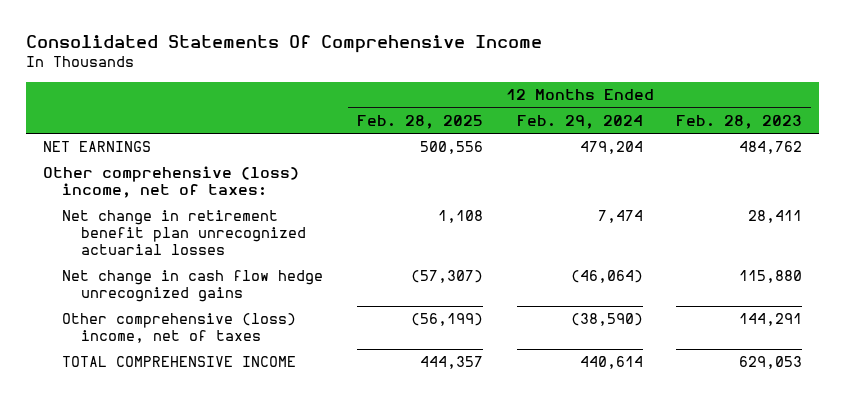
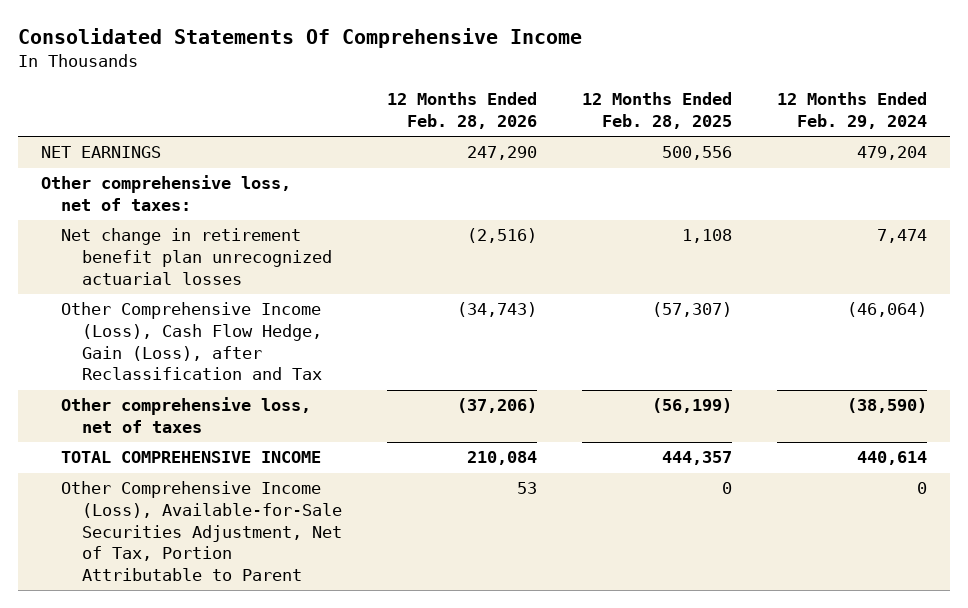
- | 12 Months Ended Feb. 28, 2025 | 12 Months Ended Feb. 29, 2024 | 12 Months Ended Feb. 28, 2023
+ | 12 Months Ended Feb. 28, 2026 | 12 Months Ended Feb. 28, 2025 | 12 Months Ended Feb. 29, 2024
- Other comprehensive (loss) income, net of taxes:
+ Other comprehensive loss, net of taxes:
- Net change in cash flow hedge unrecognized gains | (57,307) | (46,064) | 115,880
- Other comprehensive (loss) income, net of taxes | (56,199) | (38,590) | 144,291
+ Other Comprehensive Income (Loss), Cash Flow Hedge, Gain (Loss), after Reclassification and Tax | (34,743) | (57,307) | (46,064)
+ Other comprehensive loss, net of taxes | (37,206) | (56,199) | (38,590)
+ Other Comprehensive Income (Loss), Available-for-Sale Securities Adjustment, Net of Tax, Portion Attributable to Parent | 53 | 0 | 0

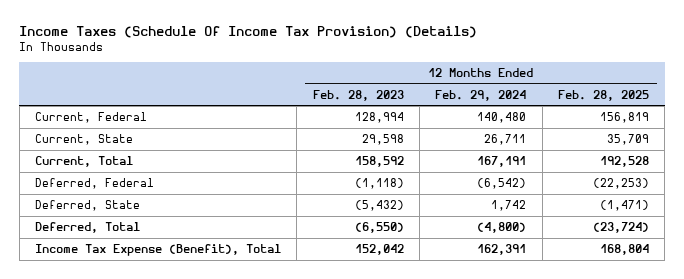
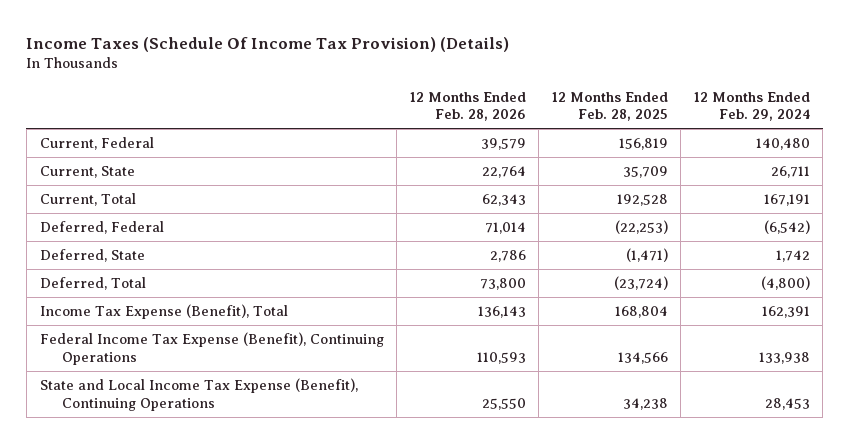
- | 12 Months Ended Feb. 28, 2023 | 12 Months Ended Feb. 29, 2024 | 12 Months Ended Feb. 28, 2025
+ | 12 Months Ended Feb. 28, 2026 | 12 Months Ended Feb. 28, 2025 | 12 Months Ended Feb. 29, 2024
+ Federal Income Tax Expense (Benefit), Continuing Operations | 110,593 | 134,566 | 133,938
+ State and Local Income Tax Expense (Benefit), Continuing Operations | 25,550 | 34,238 | 28,453

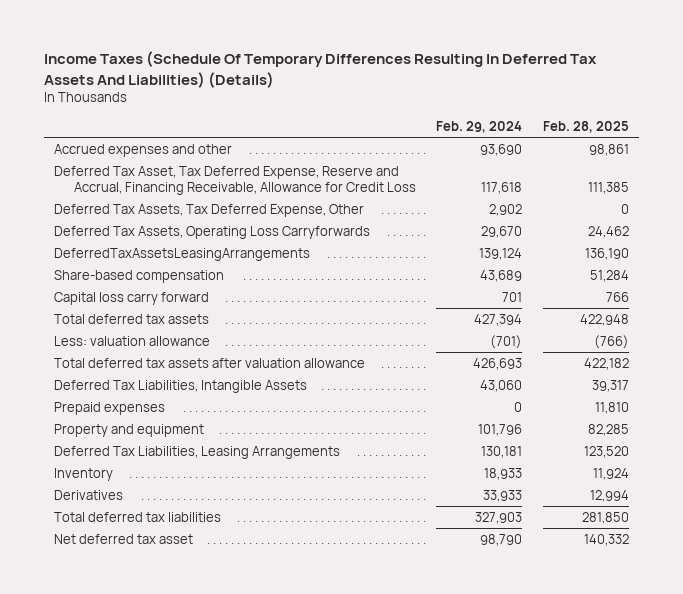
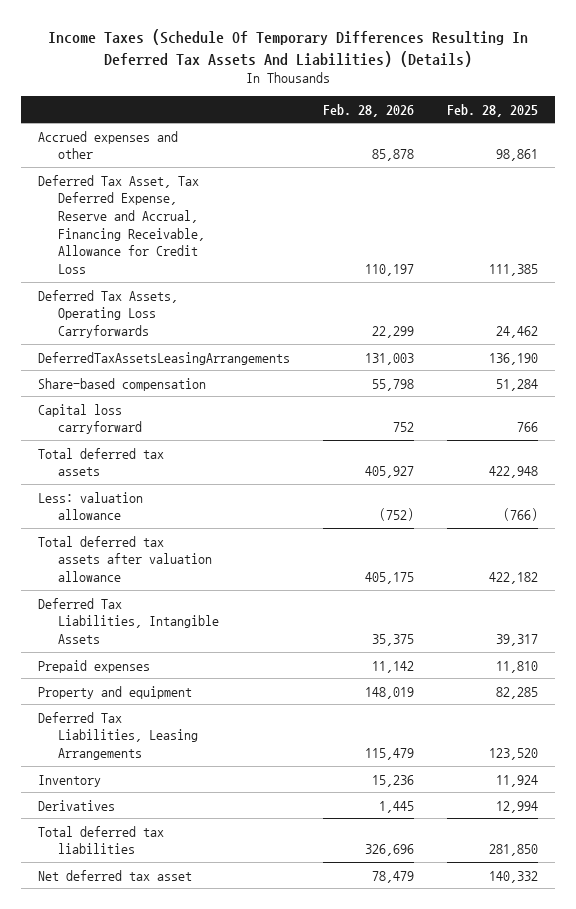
- | Feb. 29, 2024 | Feb. 28, 2025
+ | Feb. 28, 2026 | Feb. 28, 2025
- Deferred Tax Assets, Tax Deferred Expense, Other | 2,902 | 0
- Capital loss carry forward | 701 | 766
+ Capital loss carryforward | 752 | 766

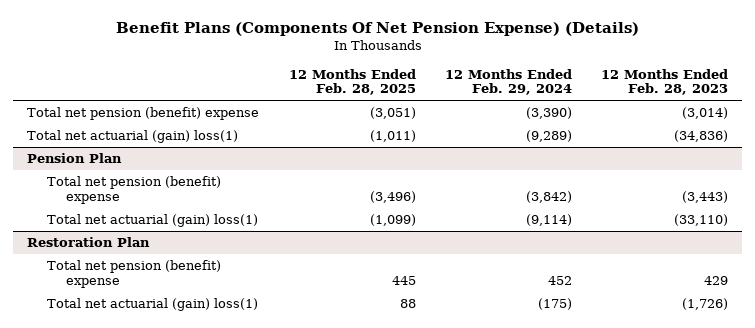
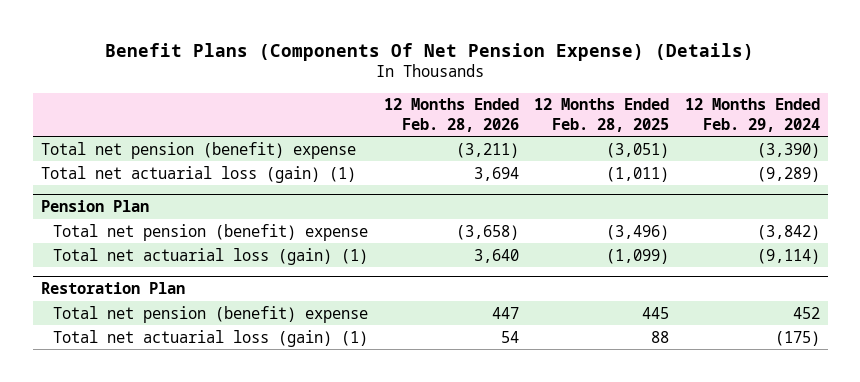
- | 12 Months Ended Feb. 28, 2025 | 12 Months Ended Feb. 29, 2024 | 12 Months Ended Feb. 28, 2023
+ | 12 Months Ended Feb. 28, 2026 | 12 Months Ended Feb. 28, 2025 | 12 Months Ended Feb. 29, 2024
- Total net actuarial (gain) loss(1) | (1,011) | (9,289) | (34,836)
+ Total net actuarial loss (gain) (1) | 3,694 | (1,011) | (9,289)
@ Pension Plan
- Total net actuarial (gain) loss(1) | (1,099) | (9,114) | (33,110)
+ Total net actuarial loss (gain) (1) | 3,640 | (1,099) | (9,114)
@ Restoration Plan
- Total net actuarial (gain) loss(1) | 88 | (175) | (1,726)
+ Total net actuarial loss (gain) (1) | 54 | 88 | (175)

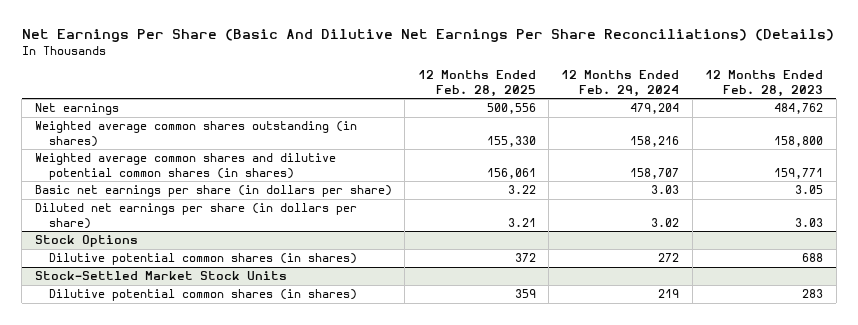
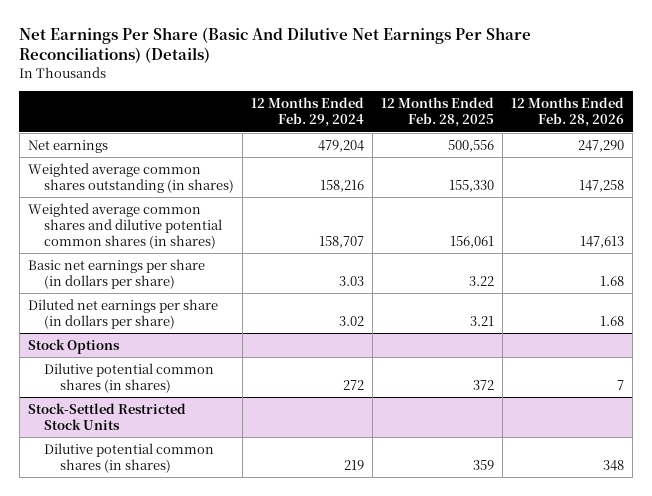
- | 12 Months Ended Feb. 28, 2025 | 12 Months Ended Feb. 29, 2024 | 12 Months Ended Feb. 28, 2023
+ | 12 Months Ended Feb. 29, 2024 | 12 Months Ended Feb. 28, 2025 | 12 Months Ended Feb. 28, 2026
- Stock-Settled Market Stock Units
+ Stock-Settled Restricted Stock Units

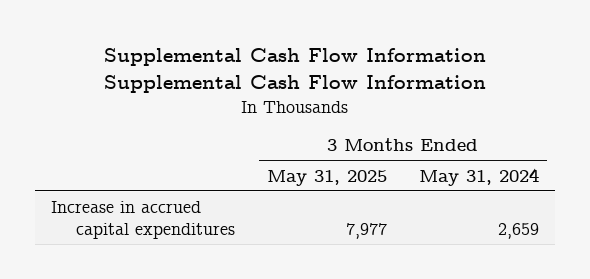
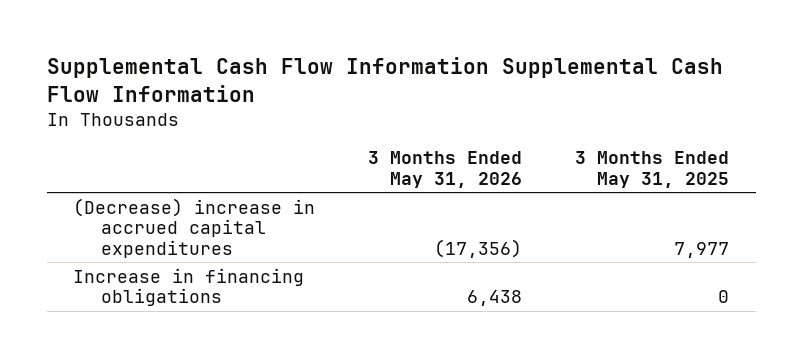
- | 3 Months Ended May 31, 2025 | 3 Months Ended May 31, 2024
+ | 3 Months Ended May 31, 2026 | 3 Months Ended May 31, 2025
- Increase in accrued capital expenditures | 7,977 | 2,659
+ (Decrease) increase in accrued capital expenditures | (17,356) | 7,977
+ Increase in financing obligations | 6,438 | 0

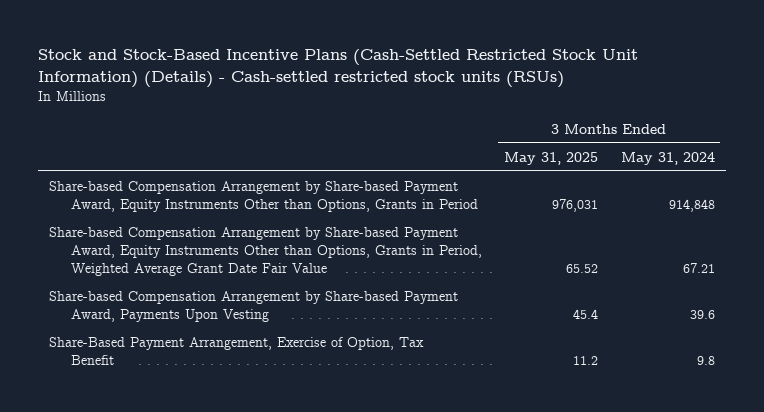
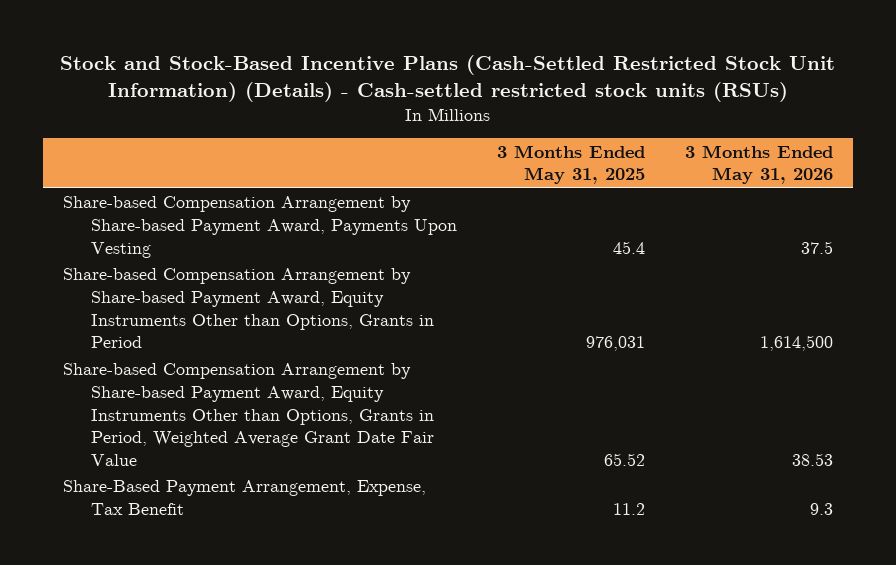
- | 3 Months Ended May 31, 2025 | 3 Months Ended May 31, 2024
+ | 3 Months Ended May 31, 2025 | 3 Months Ended May 31, 2026
moved up: Share-based Compensation Arrangement by Share-based Payment Award, Payments Upon Vesting | 45.4 | 37.5
- Share-Based Payment Arrangement, Exercise of Option, Tax Benefit | 11.2 | 9.8
+ Share-Based Payment Arrangement, Expense, Tax Benefit | 11.2 | 9.3

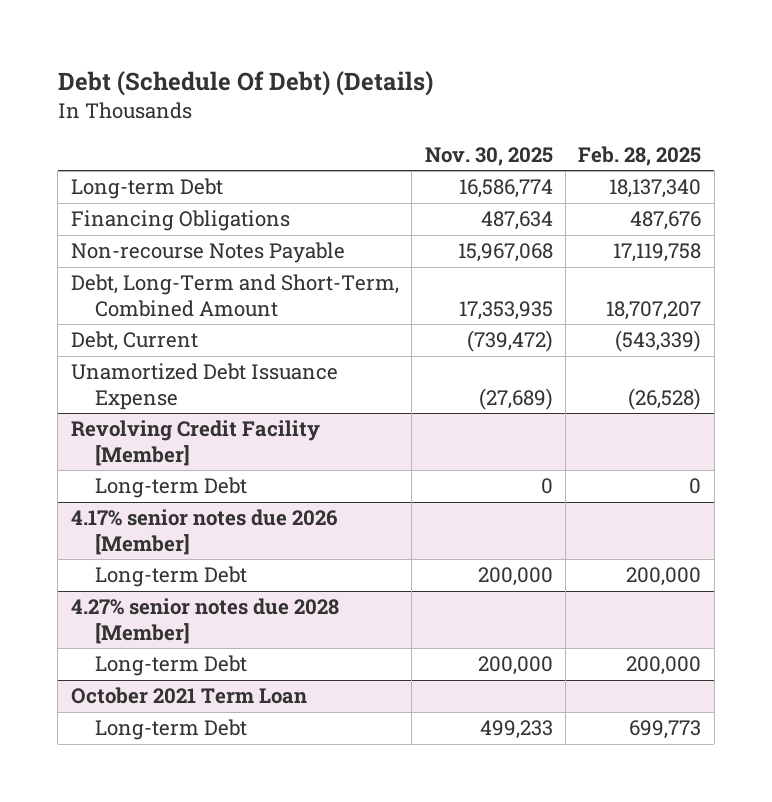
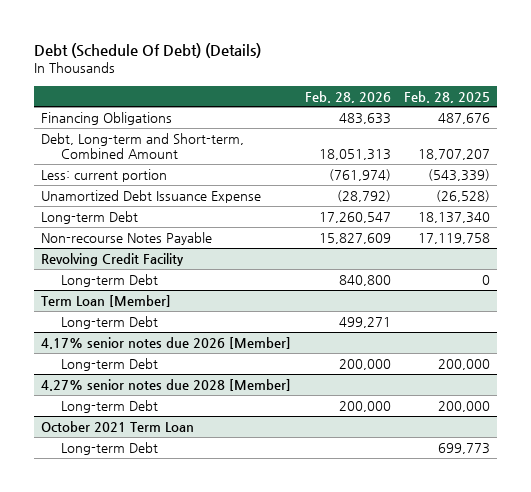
- | Nov. 30, 2025 | Feb. 28, 2025
+ | Feb. 28, 2026 | Feb. 28, 2025
- Debt, Long-Term and Short-Term, Combined Amount | 17,353,935 | 18,707,207
- Debt, Current | (739,472) | (543,339)
+ Debt, Long-term and Short-term, Combined Amount | 18,051,313 | 18,707,207
+ Less: current portion | (761,974) | (543,339)
- Revolving Credit Facility [Member]
moved down: Long-term Debt | 17,260,547 | 18,137,340
moved down: Non-recourse Notes Payable | 15,827,609 | 17,119,758
+ Revolving Credit Facility
+ Term Loan [Member]
+ Long-term Debt | 499,271 |

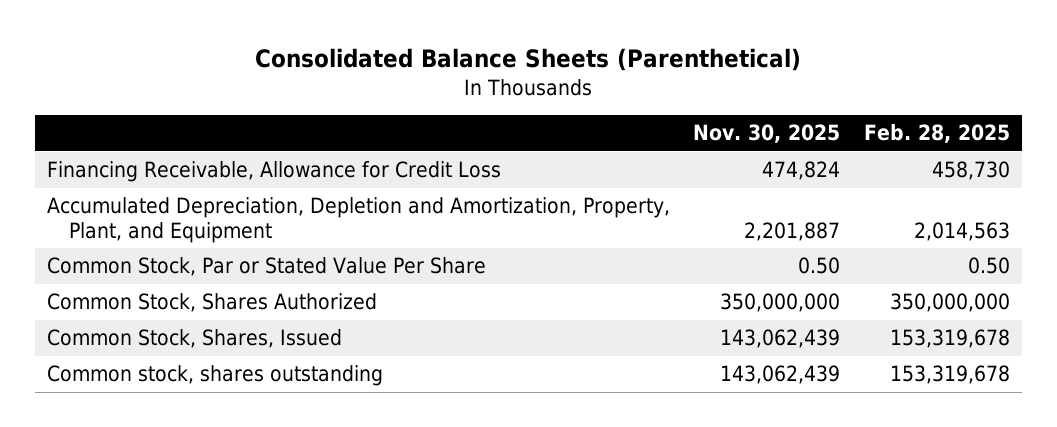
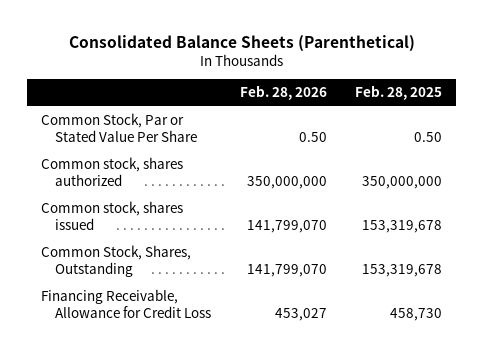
- | Nov. 30, 2025 | Feb. 28, 2025
+ | Feb. 28, 2026 | Feb. 28, 2025
- Accumulated Depreciation, Depletion and Amortization, Property, Plant, and Equipment | 2,201,887 | 2,014,563
- Common Stock, Shares Authorized | 350,000,000 | 350,000,000
- Common Stock, Shares, Issued | 143,062,439 | 153,319,678
- Common stock, shares outstanding | 143,062,439 | 153,319,678
+ Common stock, shares authorized | 350,000,000 | 350,000,000
+ Common stock, shares issued | 141,799,070 | 153,319,678
+ Common Stock, Shares, Outstanding | 141,799,070 | 153,319,678
moved down: Financing Receivable, Allowance for Credit Loss | 453,027 | 458,730

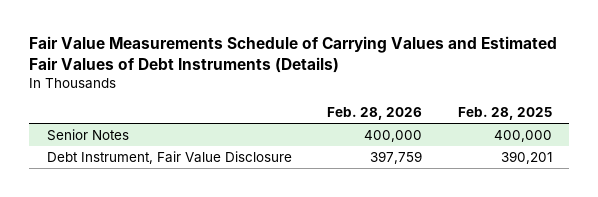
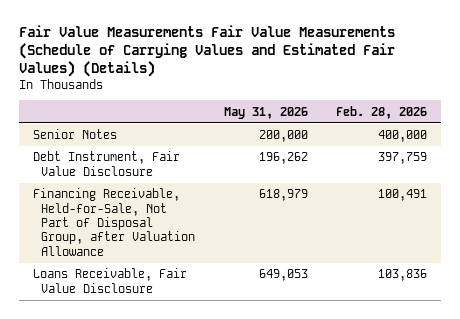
- Fair Value Measurements Schedule of Carrying Values and Estimated Fair Values of Debt Instruments (Details)
+ Fair Value Measurements Fair Value Measurements (Schedule of Carrying Values and Estimated Fair Values) (Details)
- | Feb. 28, 2026 | Feb. 28, 2025
+ | May 31, 2026 | Feb. 28, 2026
+ Financing Receivable, Held-for-Sale, Not Part of Disposal Group, after Valuation Allowance | 618,979 | 100,491
+ Loans Receivable, Fair Value Disclosure | 649,053 | 103,836

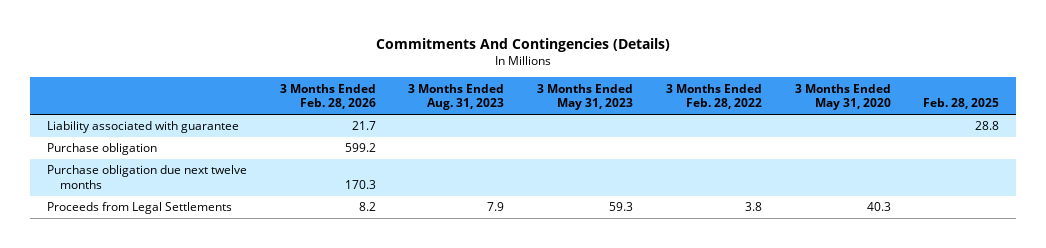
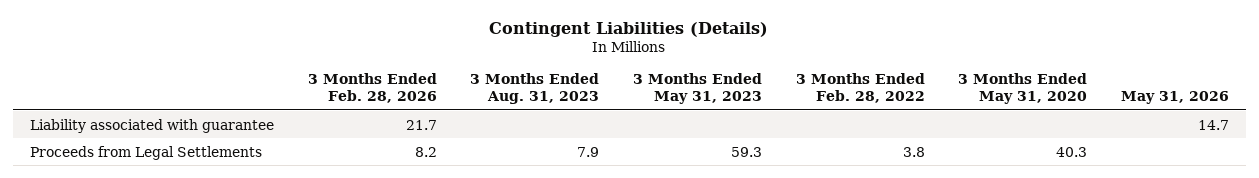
- Commitments And Contingencies (Details)
+ Contingent Liabilities (Details)
- | 3 Months Ended Feb. 28, 2026 | 3 Months Ended Aug. 31, 2023 | 3 Months Ended May 31, 2023 | 3 Months Ended Feb. 28, 2022 | 3 Months Ended May 31, 2020 | Feb. 28, 2025
+ | 3 Months Ended Feb. 28, 2026 | 3 Months Ended Aug. 31, 2023 | 3 Months Ended May 31, 2023 | 3 Months Ended Feb. 28, 2022 | 3 Months Ended May 31, 2020 | May 31, 2026
- Purchase obligation | 599.2 | | | | |
- Purchase obligation due next twelve months | 170.3 | | | | |

